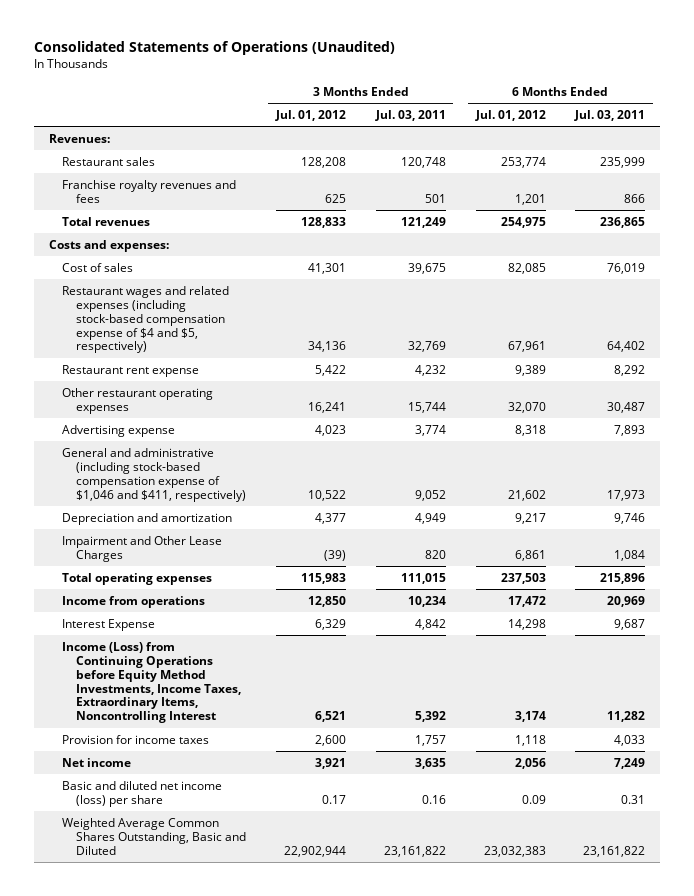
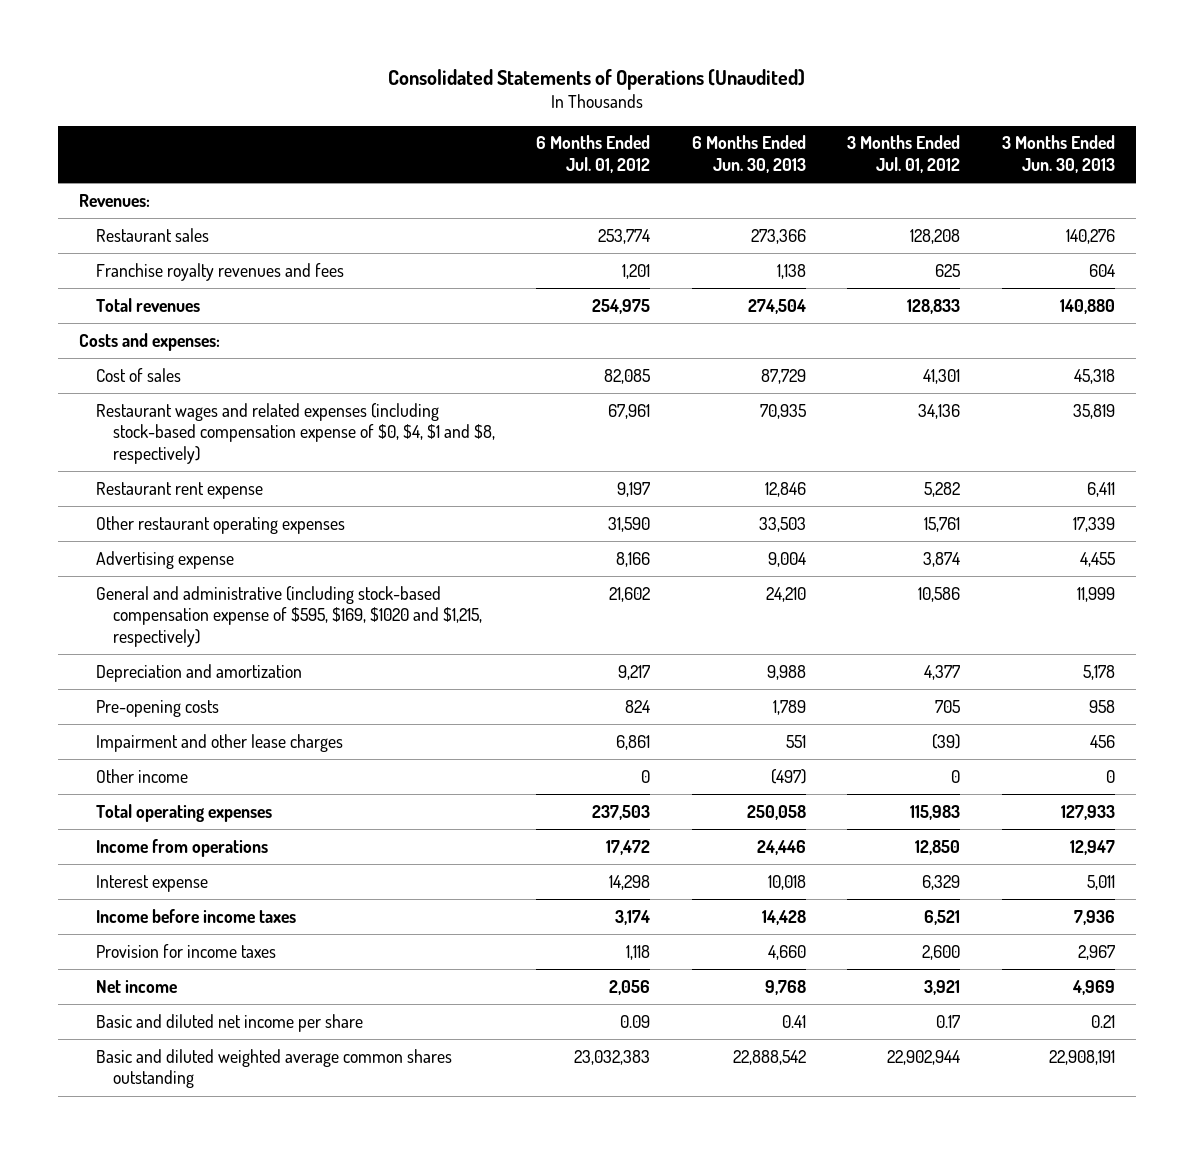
- | 3 Months Ended Jul. 01, 2012 | 3 Months Ended Jul. 03, 2011 | 6 Months Ended Jul. 01, 2012 | 6 Months Ended Jul. 03, 2011
+ | 6 Months Ended Jul. 01, 2012 | 6 Months Ended Jun. 30, 2013 | 3 Months Ended Jul. 01, 2012 | 3 Months Ended Jun. 30, 2013
- Restaurant wages and related expenses (including stock-based compensation expense of $4 and $5, respectively) | 34,136 | 32,769 | 67,961 | 64,402
- Restaurant rent expense | 5,422 | 4,232 | 9,389 | 8,292
- Other restaurant operating expenses | 16,241 | 15,744 | 32,070 | 30,487
- Advertising expense | 4,023 | 3,774 | 8,318 | 7,893
- General and administrative (including stock-based compensation expense of $1,046 and $411, respectively) | 10,522 | 9,052 | 21,602 | 17,973
+ Restaurant wages and related expenses (including stock-based compensation expense of $0, $4, $1 and $8, respectively) | 67,961 | 70,935 | 34,136 | 35,819
+ Restaurant rent expense | 9,197 | 12,846 | 5,282 | 6,411
+ Other restaurant operating expenses | 31,590 | 33,503 | 15,761 | 17,339
+ Advertising expense | 8,166 | 9,004 | 3,874 | 4,455
+ General and administrative (including stock-based compensation expense of $595, $169, $1020 and $1,215, respectively) | 21,602 | 24,210 | 10,586 | 11,999
- Impairment and Other Lease Charges | (39) | 820 | 6,861 | 1,084
+ Pre-opening costs | 824 | 1,789 | 705 | 958
+ Impairment and other lease charges | 6,861 | 551 | (39) | 456
+ Other income | 0 | (497) | 0 | 0
- Interest Expense | 6,329 | 4,842 | 14,298 | 9,687
- Income (Loss) from Continuing Operations before Equity Method Investments, Income Taxes, Extraordinary Items, Noncontrolling Interest | 6,521 | 5,392 | 3,174 | 11,282
+ Interest expense | 14,298 | 10,018 | 6,329 | 5,011
+ Income before income taxes | 3,174 | 14,428 | 6,521 | 7,936
- Basic and diluted net income (loss) per share | 0.17 | 0.16 | 0.09 | 0.31
- Weighted Average Common Shares Outstanding, Basic and Diluted | 22,902,944 | 23,161,822 | 23,032,383 | 23,161,822
+ Basic and diluted net income per share | 0.09 | 0.41 | 0.17 | 0.21
+ Basic and diluted weighted average common shares outstanding | 23,032,383 | 22,888,542 | 22,902,944 | 22,908,191

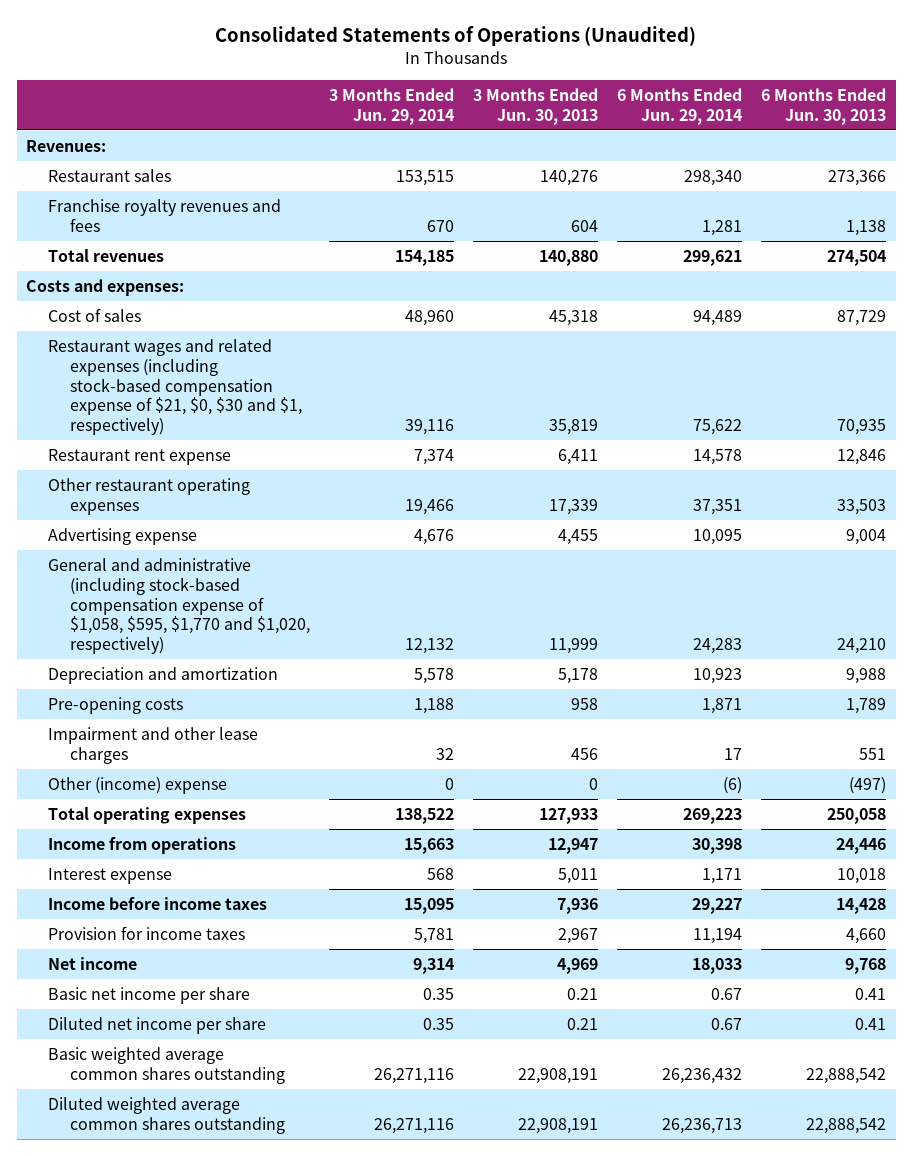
- | 6 Months Ended Jul. 01, 2012 | 6 Months Ended Jun. 30, 2013 | 3 Months Ended Jul. 01, 2012 | 3 Months Ended Jun. 30, 2013
+ | 3 Months Ended Jun. 29, 2014 | 3 Months Ended Jun. 30, 2013 | 6 Months Ended Jun. 29, 2014 | 6 Months Ended Jun. 30, 2013
- Restaurant wages and related expenses (including stock-based compensation expense of $0, $4, $1 and $8, respectively) | 67,961 | 70,935 | 34,136 | 35,819
+ Restaurant wages and related expenses (including stock-based compensation expense of $21, $0, $30 and $1, respectively) | 39,116 | 35,819 | 75,622 | 70,935
- General and administrative (including stock-based compensation expense of $595, $169, $1020 and $1,215, respectively) | 21,602 | 24,210 | 10,586 | 11,999
+ General and administrative (including stock-based compensation expense of $1,058, $595, $1,770 and $1,020, respectively) | 12,132 | 11,999 | 24,283 | 24,210
- Other income | 0 | (497) | 0 | 0
+ Other (income) expense | 0 | 0 | (6) | (497)
- Basic and diluted net income per share | 0.09 | 0.41 | 0.17 | 0.21
- Basic and diluted weighted average common shares outstanding | 23,032,383 | 22,888,542 | 22,902,944 | 22,908,191
+ Basic net income per share | 0.35 | 0.21 | 0.67 | 0.41
+ Diluted net income per share | 0.35 | 0.21 | 0.67 | 0.41
+ Basic weighted average common shares outstanding | 26,271,116 | 22,908,191 | 26,236,432 | 22,888,542
+ Diluted weighted average common shares outstanding | 26,271,116 | 22,908,191 | 26,236,713 | 22,888,542

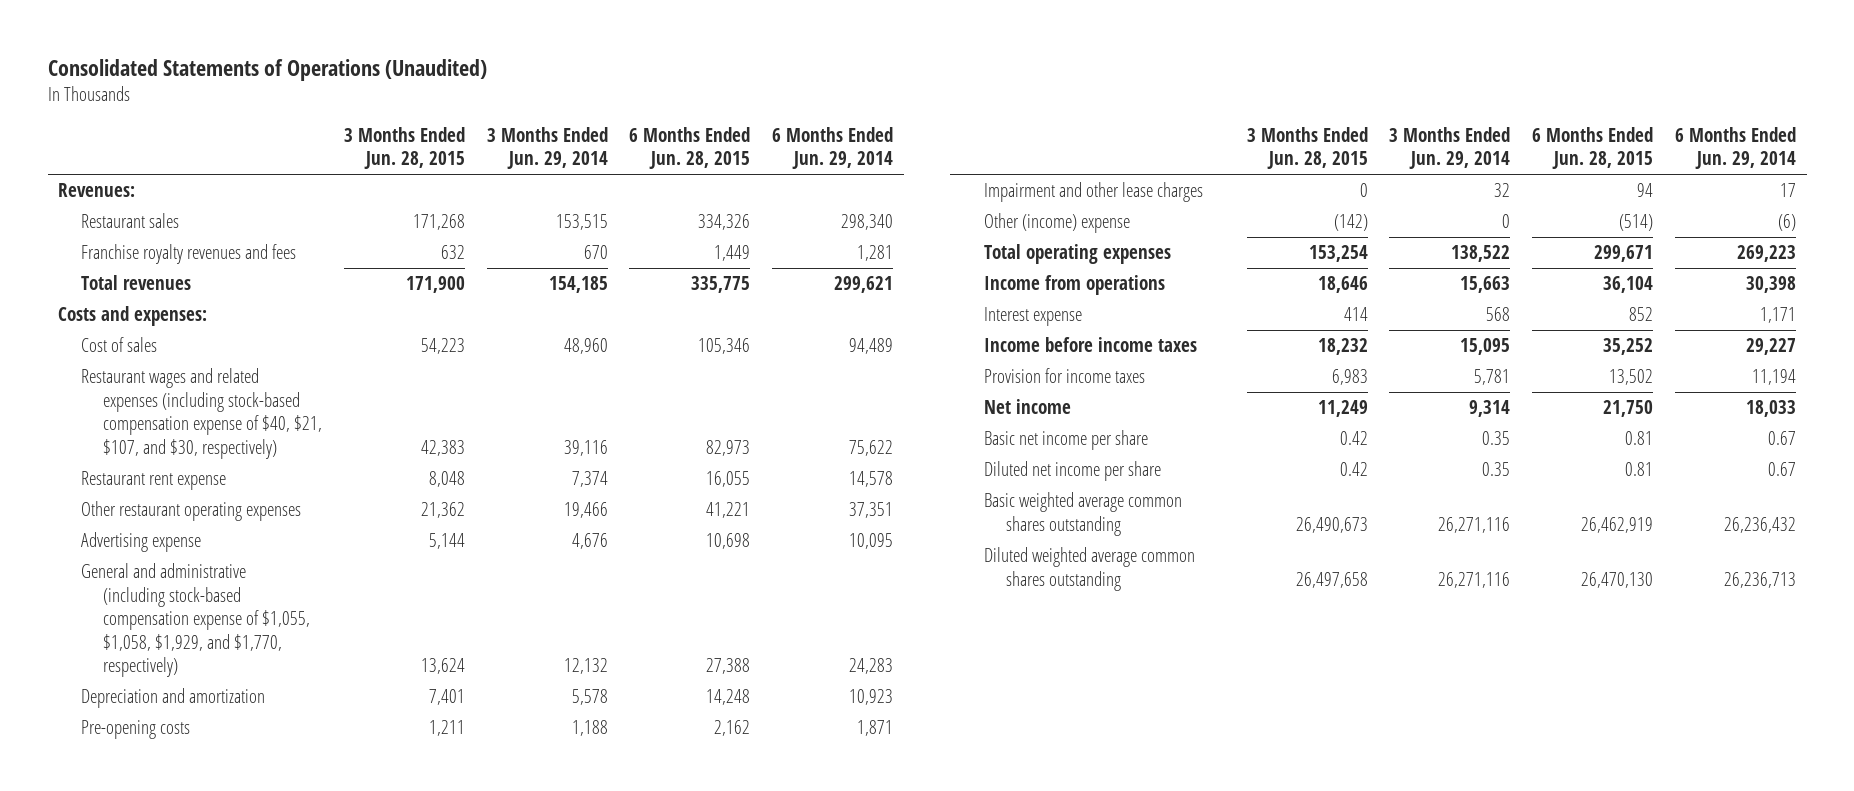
- | 3 Months Ended Jun. 29, 2014 | 3 Months Ended Jun. 30, 2013 | 6 Months Ended Jun. 29, 2014 | 6 Months Ended Jun. 30, 2013
+ | 3 Months Ended Jun. 28, 2015 | 3 Months Ended Jun. 29, 2014 | 6 Months Ended Jun. 28, 2015 | 6 Months Ended Jun. 29, 2014
- Restaurant wages and related expenses (including stock-based compensation expense of $21, $0, $30 and $1, respectively) | 39,116 | 35,819 | 75,622 | 70,935
+ Restaurant wages and related expenses (including stock-based compensation expense of $40, $21, $107, and $30, respectively) | 42,383 | 39,116 | 82,973 | 75,622
- General and administrative (including stock-based compensation expense of $1,058, $595, $1,770 and $1,020, respectively) | 12,132 | 11,999 | 24,283 | 24,210
+ General and administrative (including stock-based compensation expense of $1,055, $1,058, $1,929, and $1,770, respectively) | 13,624 | 12,132 | 27,388 | 24,283

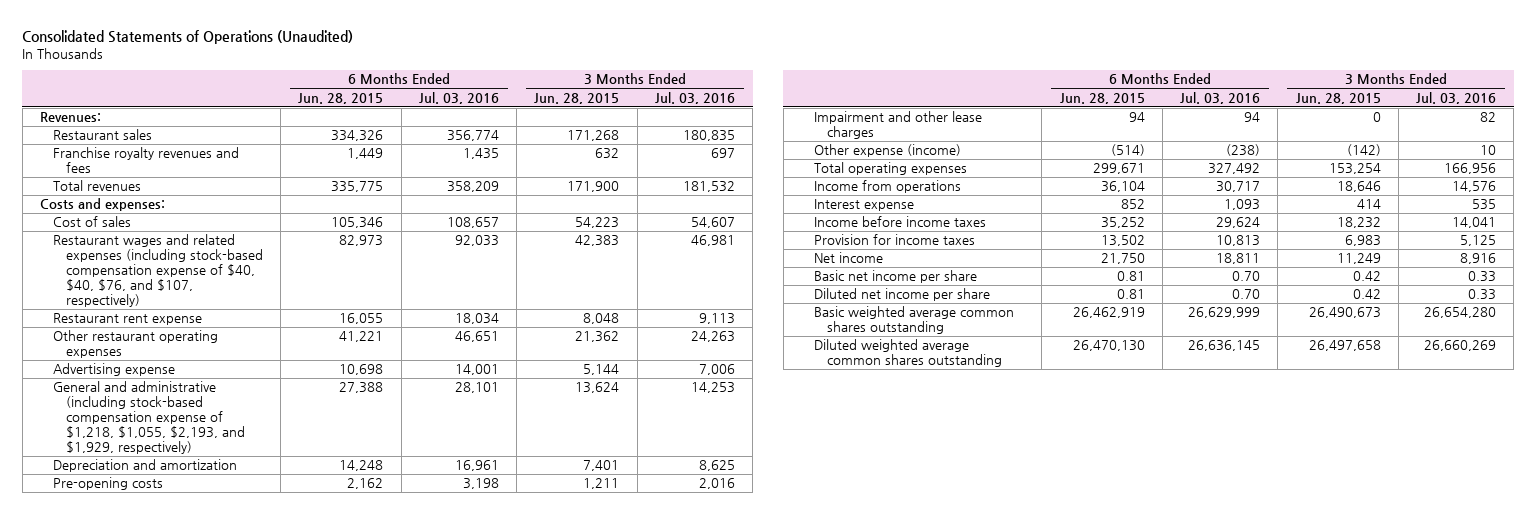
- | 3 Months Ended Jun. 28, 2015 | 3 Months Ended Jun. 29, 2014 | 6 Months Ended Jun. 28, 2015 | 6 Months Ended Jun. 29, 2014
+ | 6 Months Ended Jun. 28, 2015 | 6 Months Ended Jul. 03, 2016 | 3 Months Ended Jun. 28, 2015 | 3 Months Ended Jul. 03, 2016
- Restaurant wages and related expenses (including stock-based compensation expense of $40, $21, $107, and $30, respectively) | 42,383 | 39,116 | 82,973 | 75,622
+ Restaurant wages and related expenses (including stock-based compensation expense of $40, $40, $76, and $107, respectively) | 82,973 | 92,033 | 42,383 | 46,981
- General and administrative (including stock-based compensation expense of $1,055, $1,058, $1,929, and $1,770, respectively) | 13,624 | 12,132 | 27,388 | 24,283
+ General and administrative (including stock-based compensation expense of $1,218, $1,055, $2,193, and $1,929, respectively) | 27,388 | 28,101 | 13,624 | 14,253
- Other (income) expense | (142) | 0 | (514) | (6)
+ Other expense (income) | (514) | (238) | (142) | 10

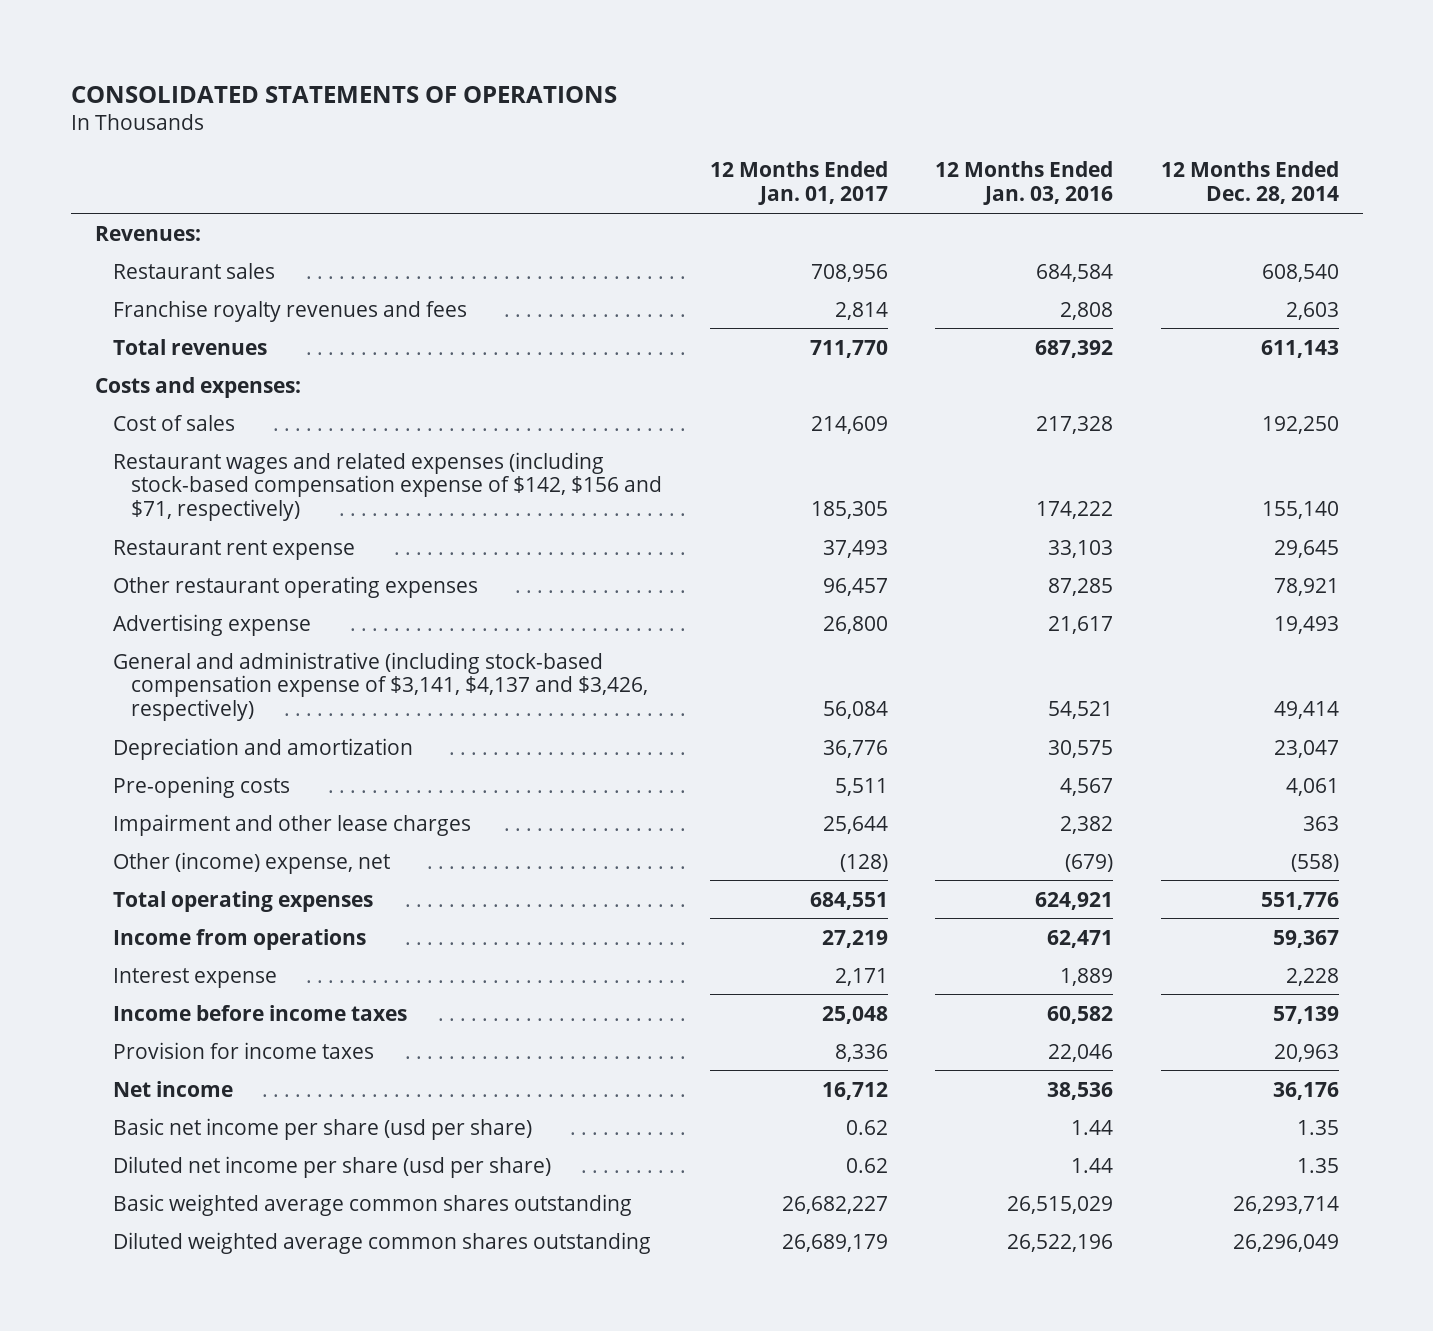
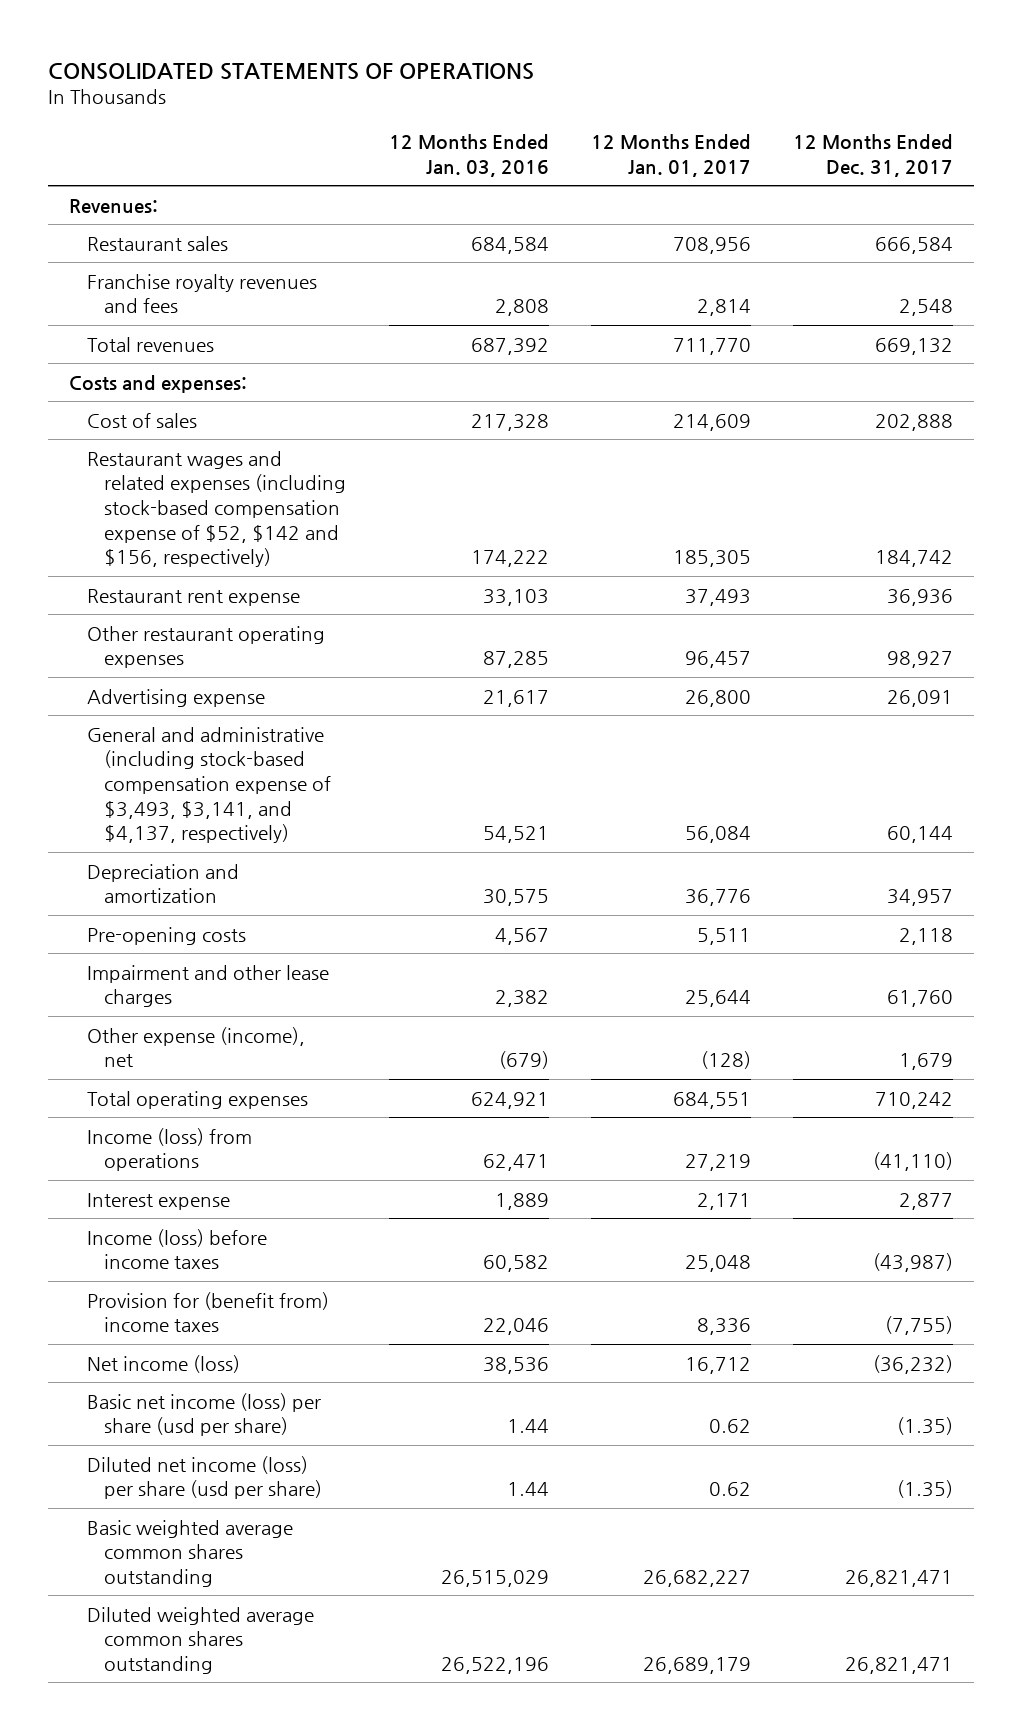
- | 12 Months Ended Jan. 01, 2017 | 12 Months Ended Jan. 03, 2016 | 12 Months Ended Dec. 28, 2014
+ | 12 Months Ended Jan. 03, 2016 | 12 Months Ended Jan. 01, 2017 | 12 Months Ended Dec. 31, 2017
- Restaurant wages and related expenses (including stock-based compensation expense of $142, $156 and $71, respectively) | 185,305 | 174,222 | 155,140
+ Restaurant wages and related expenses (including stock-based compensation expense of $52, $142 and $156, respectively) | 174,222 | 185,305 | 184,742
- General and administrative (including stock-based compensation expense of $3,141, $4,137 and $3,426, respectively) | 56,084 | 54,521 | 49,414
+ General and administrative (including stock-based compensation expense of $3,493, $3,141, and $4,137, respectively) | 54,521 | 56,084 | 60,144
- Other (income) expense, net | (128) | (679) | (558)
+ Other expense (income), net | (679) | (128) | 1,679
- Income from operations | 27,219 | 62,471 | 59,367
+ Income (loss) from operations | 62,471 | 27,219 | (41,110)
- Income before income taxes | 25,048 | 60,582 | 57,139
- Provision for income taxes | 8,336 | 22,046 | 20,963
- Net income | 16,712 | 38,536 | 36,176
- Basic net income per share (usd per share) | 0.62 | 1.44 | 1.35
- Diluted net income per share (usd per share) | 0.62 | 1.44 | 1.35
+ Income (loss) before income taxes | 60,582 | 25,048 | (43,987)
+ Provision for (benefit from) income taxes | 22,046 | 8,336 | (7,755)
+ Net income (loss) | 38,536 | 16,712 | (36,232)
+ Basic net income (loss) per share (usd per share) | 1.44 | 0.62 | (1.35)
+ Diluted net income (loss) per share (usd per share) | 1.44 | 0.62 | (1.35)

